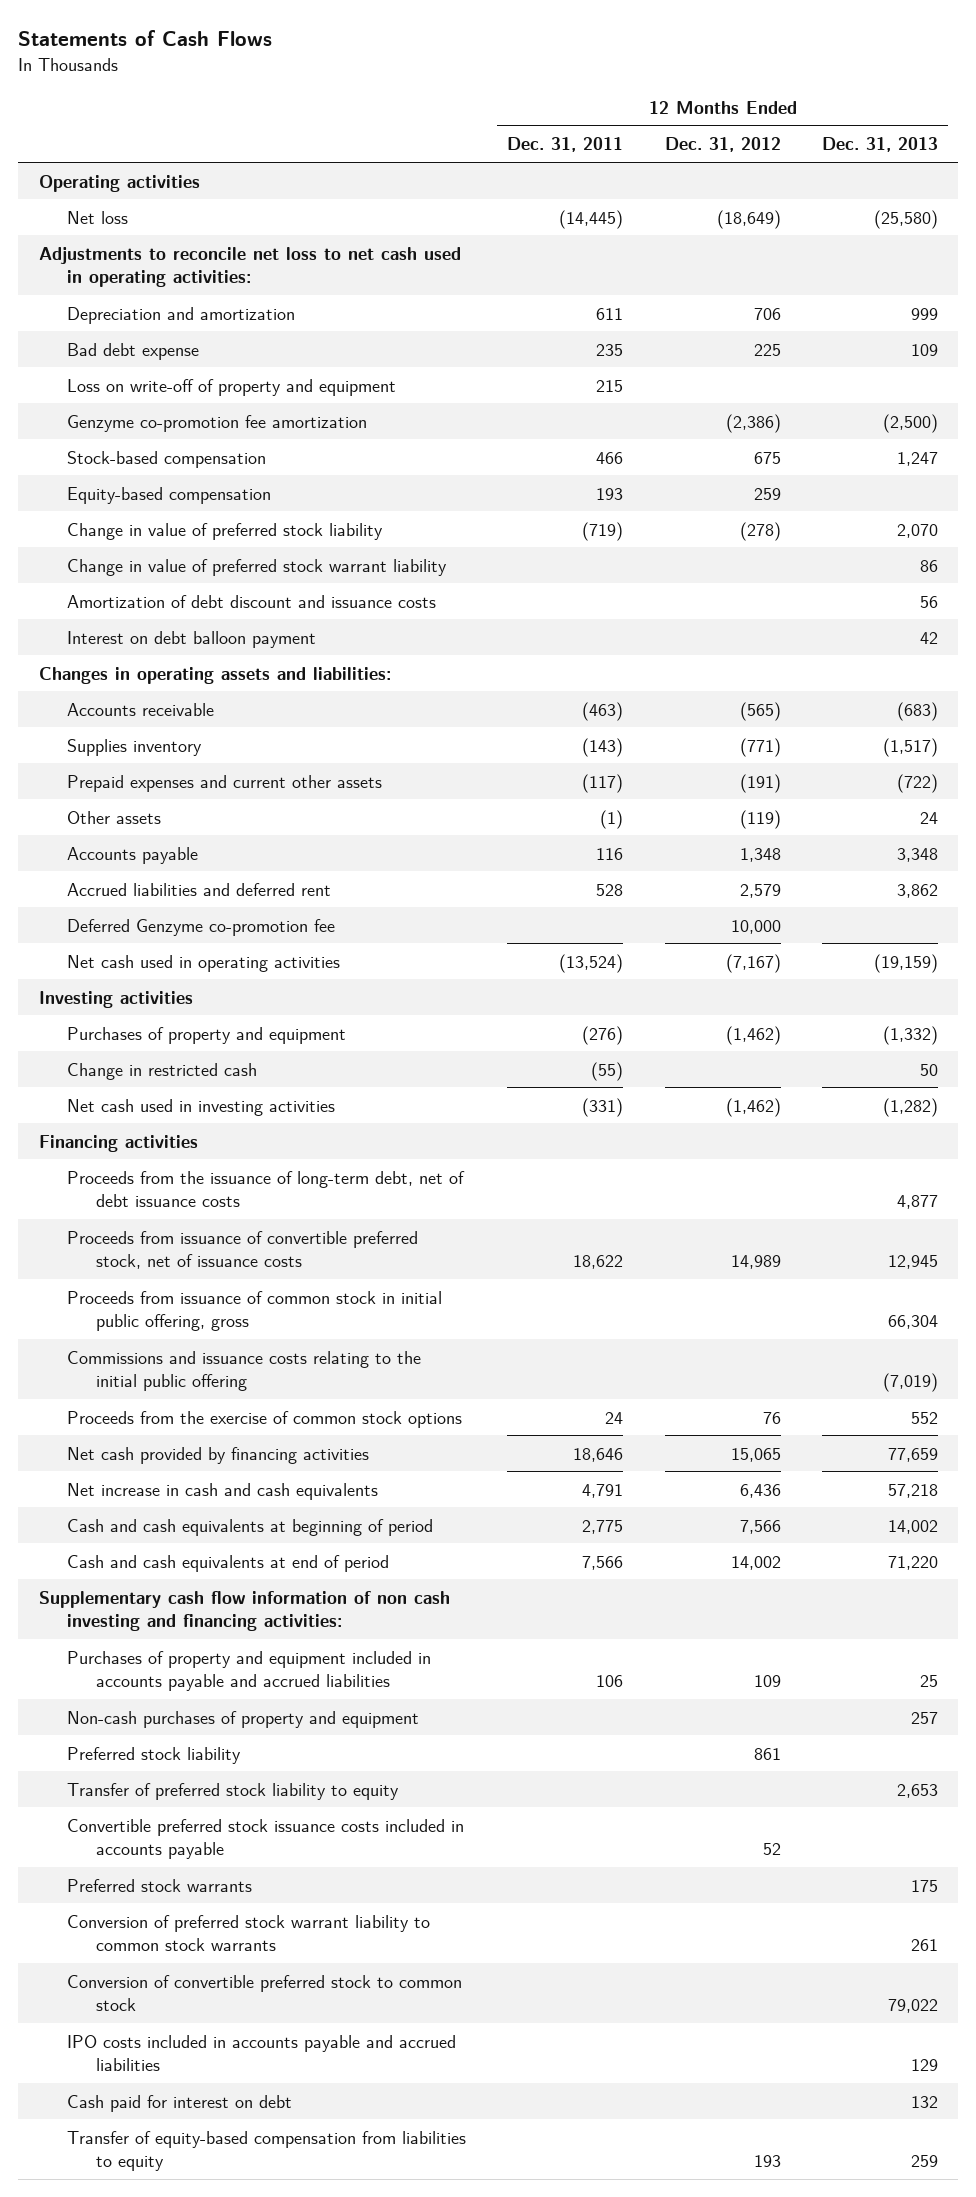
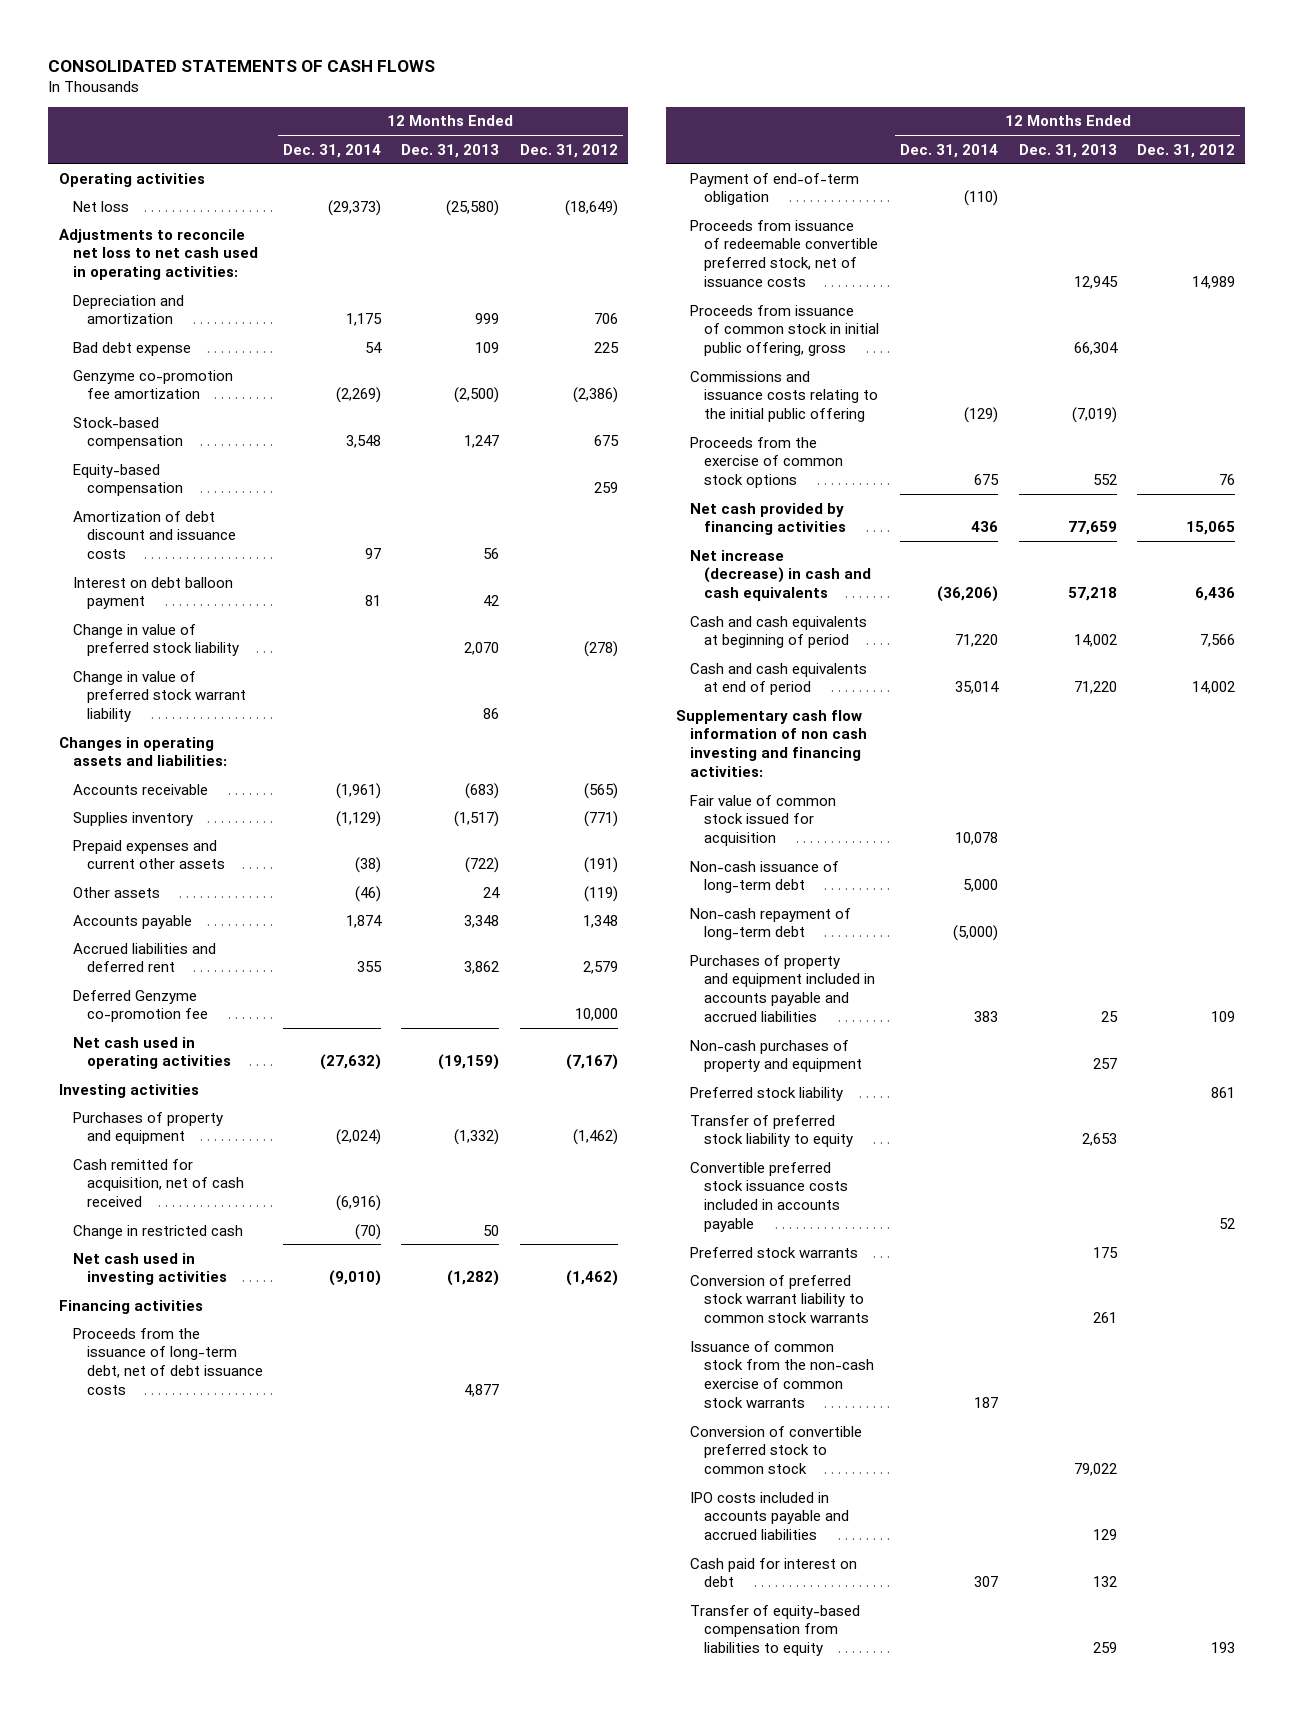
- Statements of Cash Flows
+ CONSOLIDATED STATEMENTS OF CASH FLOWS
- | 12 Months Ended Dec. 31, 2011 | 12 Months Ended Dec. 31, 2012 | 12 Months Ended Dec. 31, 2013
+ | 12 Months Ended Dec. 31, 2014 | 12 Months Ended Dec. 31, 2013 | 12 Months Ended Dec. 31, 2012
- Loss on write-off of property and equipment | 215 | |
moved down: Change in value of preferred stock liability | | 2,070 | (278)
moved down: Change in value of preferred stock warrant liability | | 86 |
+ Cash remitted for acquisition, net of cash received | (6,916) | |
- Proceeds from issuance of convertible preferred stock, net of issuance costs | 18,622 | 14,989 | 12,945
+ Payment of end-of-term obligation | (110) | |
+ Proceeds from issuance of redeemable convertible preferred stock, net of issuance costs | | 12,945 | 14,989
- Net increase in cash and cash equivalents | 4,791 | 6,436 | 57,218
+ Net increase (decrease) in cash and cash equivalents | (36,206) | 57,218 | 6,436
+ Fair value of common stock issued for acquisition | 10,078 | |
+ Non-cash issuance of long-term debt | 5,000 | |
+ Non-cash repayment of long-term debt | (5,000) | |
+ Issuance of common stock from the non-cash exercise of common stock warrants | 187 | |

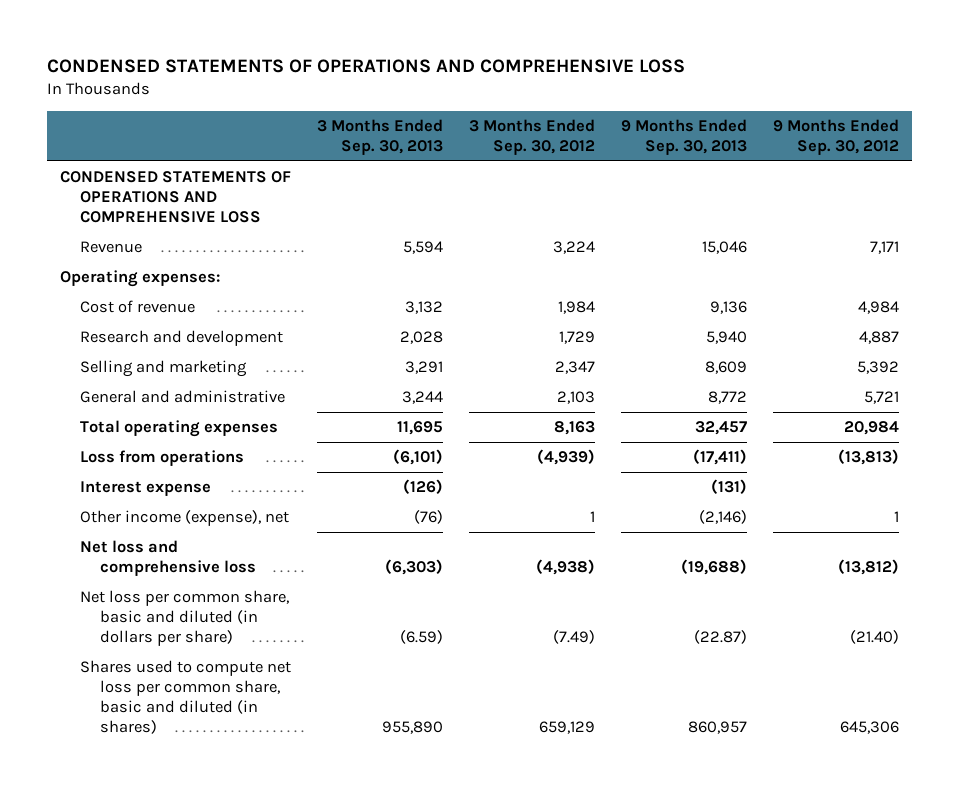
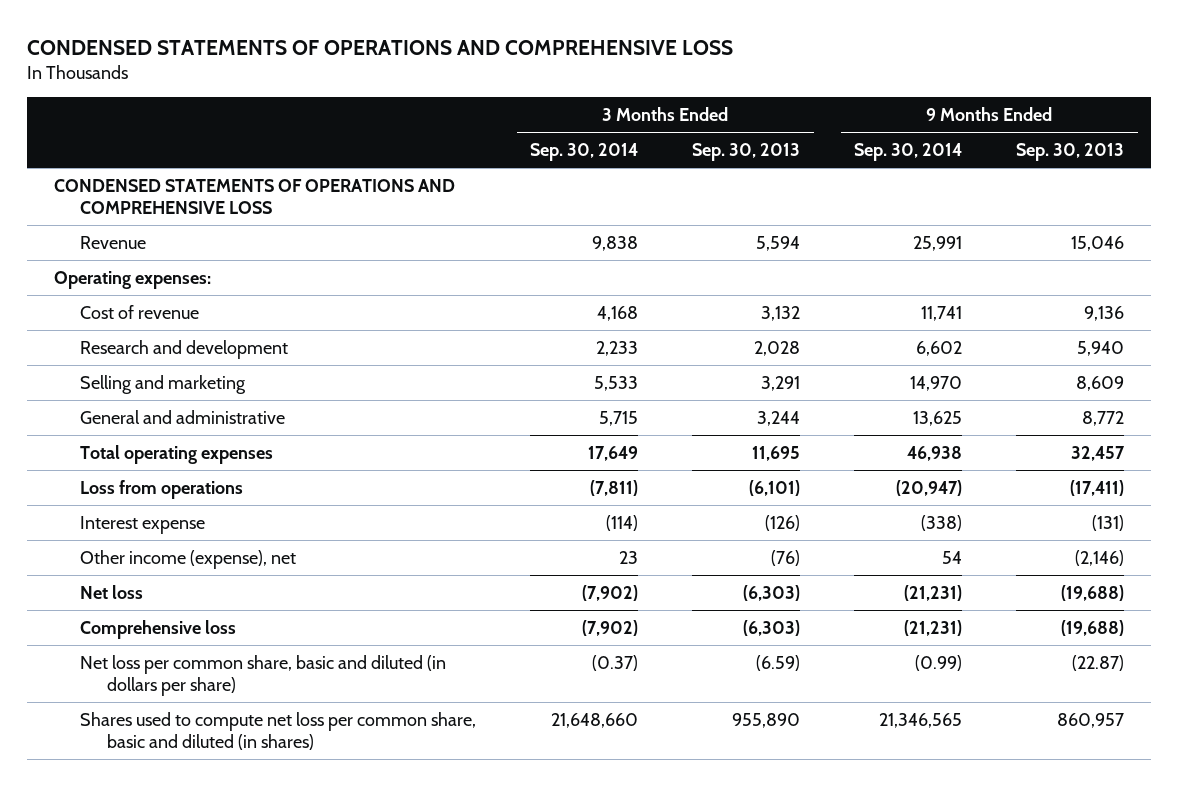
- | 3 Months Ended Sep. 30, 2013 | 3 Months Ended Sep. 30, 2012 | 9 Months Ended Sep. 30, 2013 | 9 Months Ended Sep. 30, 2012
+ | 3 Months Ended Sep. 30, 2014 | 3 Months Ended Sep. 30, 2013 | 9 Months Ended Sep. 30, 2014 | 9 Months Ended Sep. 30, 2013
- Net loss and comprehensive loss | (6,303) | (4,938) | (19,688) | (13,812)
+ Net loss | (7,902) | (6,303) | (21,231) | (19,688)
+ Comprehensive loss | (7,902) | (6,303) | (21,231) | (19,688)

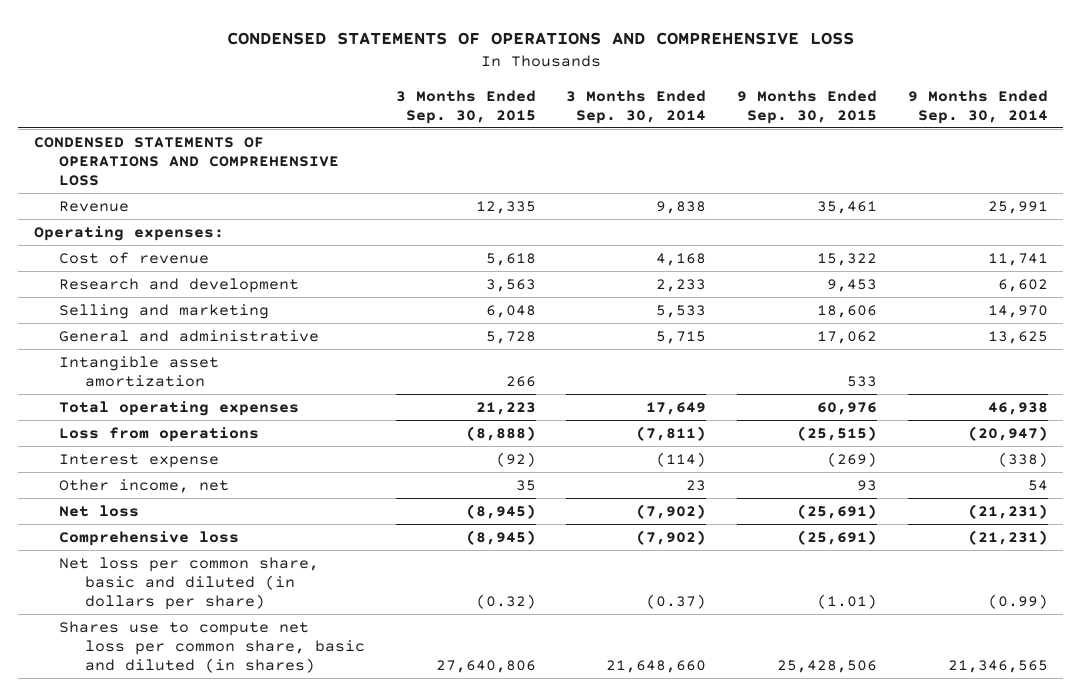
- | 3 Months Ended Sep. 30, 2014 | 3 Months Ended Sep. 30, 2013 | 9 Months Ended Sep. 30, 2014 | 9 Months Ended Sep. 30, 2013
+ | 3 Months Ended Sep. 30, 2015 | 3 Months Ended Sep. 30, 2014 | 9 Months Ended Sep. 30, 2015 | 9 Months Ended Sep. 30, 2014
+ Intangible asset amortization | 266 | | 533 |
- Other income (expense), net | 23 | (76) | 54 | (2,146)
+ Other income, net | 35 | 23 | 93 | 54
- Shares used to compute net loss per common share, basic and diluted (in shares) | 21,648,660 | 955,890 | 21,346,565 | 860,957
+ Shares use to compute net loss per common share, basic and diluted (in shares) | 27,640,806 | 21,648,660 | 25,428,506 | 21,346,565

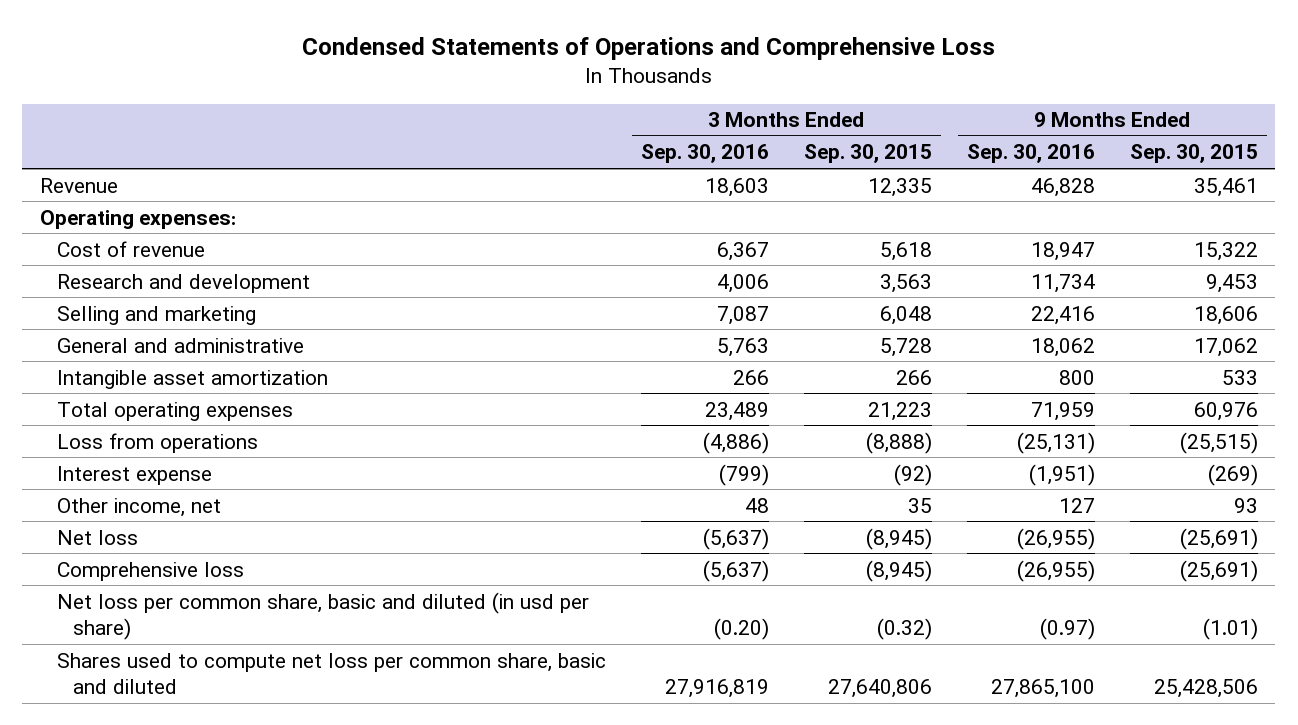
- CONDENSED STATEMENTS OF OPERATIONS AND COMPREHENSIVE LOSS
+ Condensed Statements of Operations and Comprehensive Loss
- | 3 Months Ended Sep. 30, 2015 | 3 Months Ended Sep. 30, 2014 | 9 Months Ended Sep. 30, 2015 | 9 Months Ended Sep. 30, 2014
+ | 3 Months Ended Sep. 30, 2016 | 3 Months Ended Sep. 30, 2015 | 9 Months Ended Sep. 30, 2016 | 9 Months Ended Sep. 30, 2015
- CONDENSED STATEMENTS OF OPERATIONS AND COMPREHENSIVE LOSS
- Net loss per common share, basic and diluted (in dollars per share) | (0.32) | (0.37) | (1.01) | (0.99)
- Shares use to compute net loss per common share, basic and diluted (in shares) | 27,640,806 | 21,648,660 | 25,428,506 | 21,346,565
+ Net loss per common share, basic and diluted (in usd per share) | (0.20) | (0.32) | (0.97) | (1.01)
+ Shares used to compute net loss per common share, basic and diluted | 27,916,819 | 27,640,806 | 27,865,100 | 25,428,506

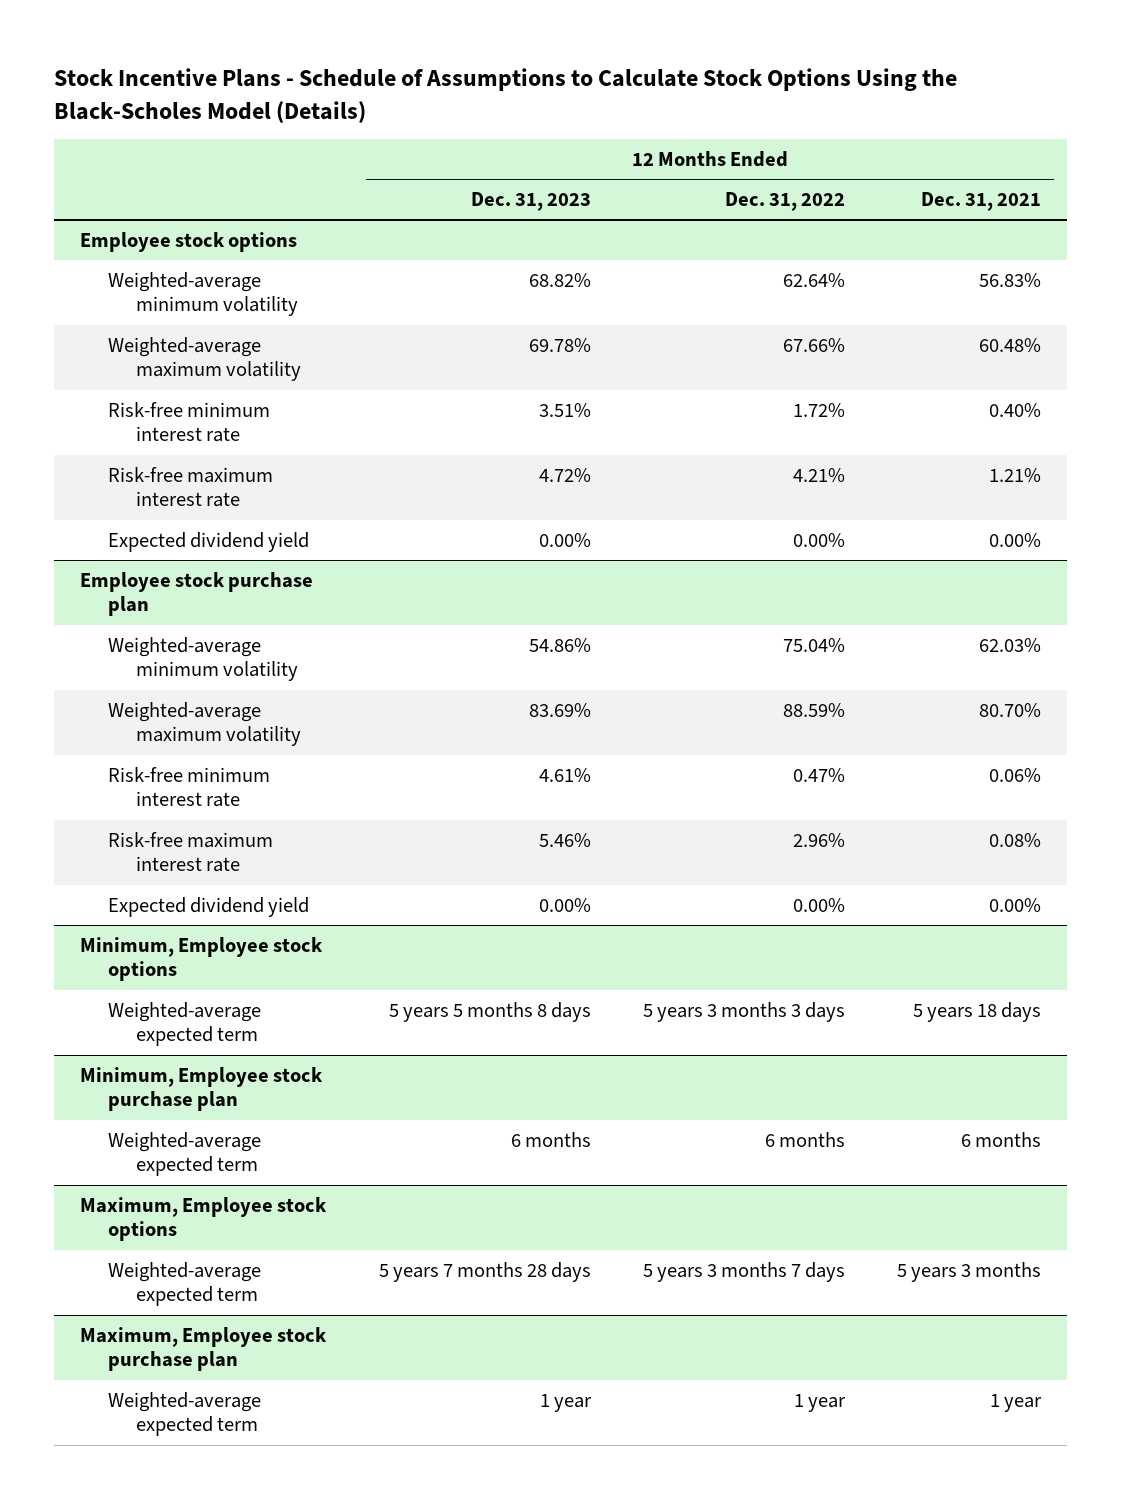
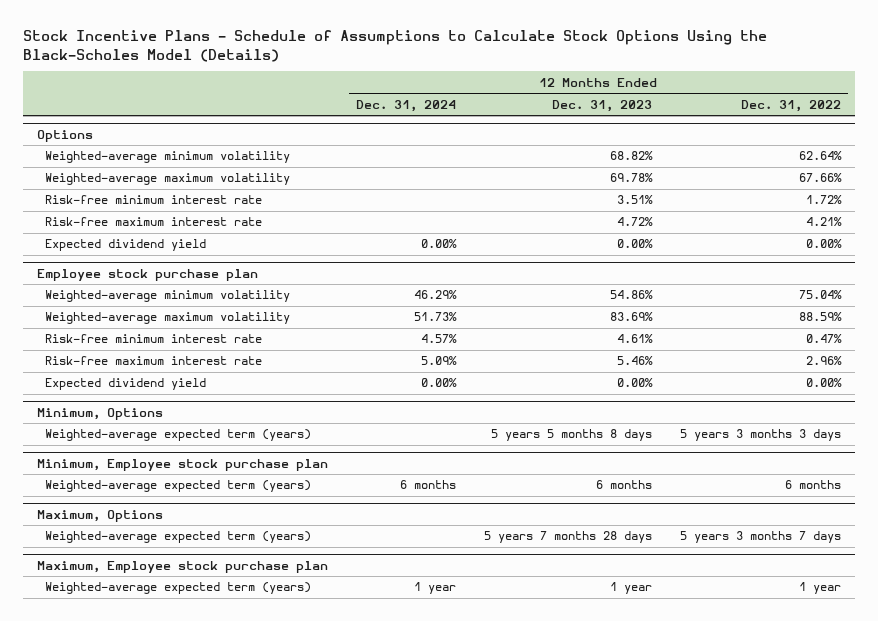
- | 12 Months Ended Dec. 31, 2023 | 12 Months Ended Dec. 31, 2022 | 12 Months Ended Dec. 31, 2021
+ | 12 Months Ended Dec. 31, 2024 | 12 Months Ended Dec. 31, 2023 | 12 Months Ended Dec. 31, 2022
- Employee stock options
+ Options
- Minimum, Employee stock options
- Weighted-average expected term | 5 years 5 months 8 days | 5 years 3 months 3 days | 5 years 18 days
+ Minimum, Options
+ Weighted-average expected term (years) | | 5 years 5 months 8 days | 5 years 3 months 3 days
@ Minimum, Employee stock purchase plan
- Weighted-average expected term | 6 months | 6 months | 6 months
- Maximum, Employee stock options
- Weighted-average expected term | 5 years 7 months 28 days | 5 years 3 months 7 days | 5 years 3 months
@ Minimum, Employee stock purchase plan
+ Weighted-average expected term (years) | 6 months | 6 months | 6 months
+ Maximum, Options
+ Weighted-average expected term (years) | | 5 years 7 months 28 days | 5 years 3 months 7 days
@ Maximum, Employee stock purchase plan
- Weighted-average expected term | 1 year | 1 year | 1 year
+ Weighted-average expected term (years) | 1 year | 1 year | 1 year

